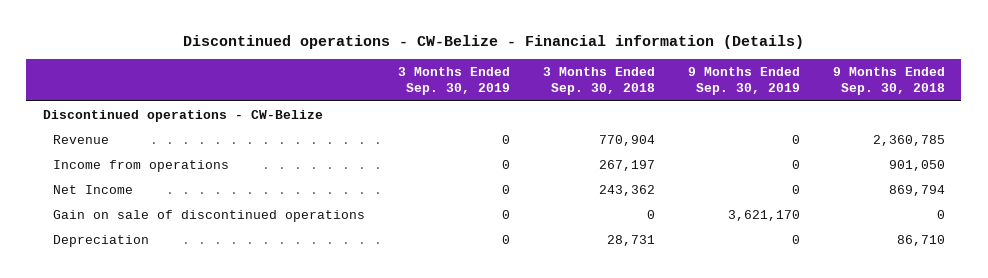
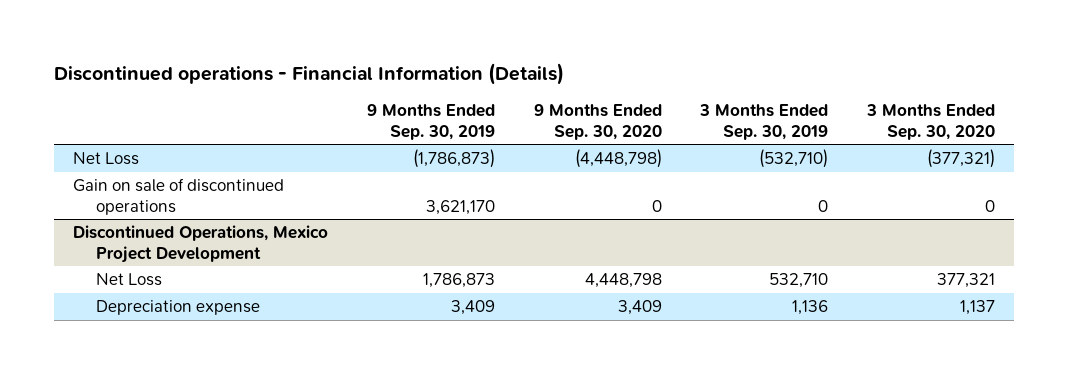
- Discontinued operations - CW-Belize - Financial information (Details)
+ Discontinued operations - Financial Information (Details)
- | 3 Months Ended Sep. 30, 2019 | 3 Months Ended Sep. 30, 2018 | 9 Months Ended Sep. 30, 2019 | 9 Months Ended Sep. 30, 2018
+ | 9 Months Ended Sep. 30, 2019 | 9 Months Ended Sep. 30, 2020 | 3 Months Ended Sep. 30, 2019 | 3 Months Ended Sep. 30, 2020
- Discontinued operations - CW-Belize
- Revenue | 0 | 770,904 | 0 | 2,360,785
- Income from operations | 0 | 267,197 | 0 | 901,050
- Net Income | 0 | 243,362 | 0 | 869,794
+ Net Loss | (1,786,873) | (4,448,798) | (532,710) | (377,321)
- Depreciation | 0 | 28,731 | 0 | 86,710
+ Discontinued Operations, Mexico Project Development
+ Net Loss | 1,786,873 | 4,448,798 | 532,710 | 377,321
+ Depreciation expense | 3,409 | 3,409 | 1,136 | 1,137

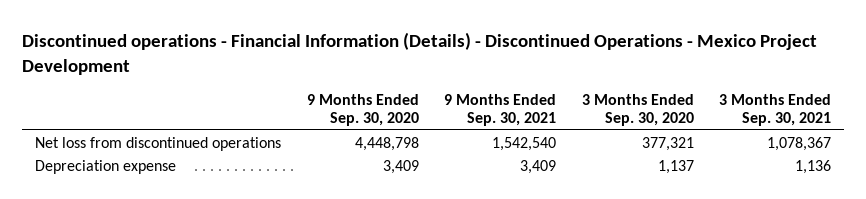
- Discontinued operations - Financial Information (Details)
+ Discontinued operations - Financial Information (Details) - Discontinued Operations - Mexico Project Development
- | 9 Months Ended Sep. 30, 2019 | 9 Months Ended Sep. 30, 2020 | 3 Months Ended Sep. 30, 2019 | 3 Months Ended Sep. 30, 2020
+ | 9 Months Ended Sep. 30, 2020 | 9 Months Ended Sep. 30, 2021 | 3 Months Ended Sep. 30, 2020 | 3 Months Ended Sep. 30, 2021
- Net Loss | (1,786,873) | (4,448,798) | (532,710) | (377,321)
- Gain on sale of discontinued operations | 3,621,170 | 0 | 0 | 0
- Discontinued Operations, Mexico Project Development
- Net Loss | 1,786,873 | 4,448,798 | 532,710 | 377,321
+ Net loss from discontinued operations | 4,448,798 | 1,542,540 | 377,321 | 1,078,367

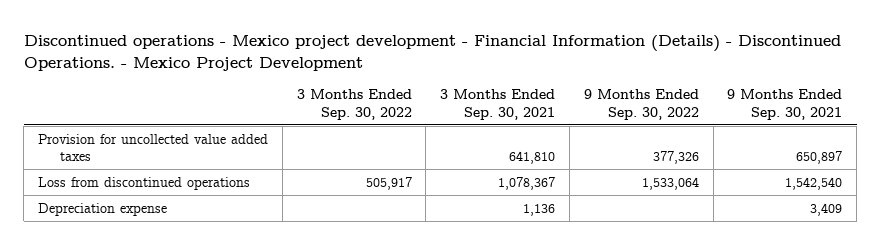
- Discontinued operations - Financial Information (Details) - Discontinued Operations - Mexico Project Development
+ Discontinued operations - Mexico project development - Financial Information (Details) - Discontinued Operations. - Mexico Project Development
- | 9 Months Ended Sep. 30, 2020 | 9 Months Ended Sep. 30, 2021 | 3 Months Ended Sep. 30, 2020 | 3 Months Ended Sep. 30, 2021
+ | 3 Months Ended Sep. 30, 2022 | 3 Months Ended Sep. 30, 2021 | 9 Months Ended Sep. 30, 2022 | 9 Months Ended Sep. 30, 2021
- Net loss from discontinued operations | 4,448,798 | 1,542,540 | 377,321 | 1,078,367
+ Provision for uncollected value added taxes | | 641,810 | 377,326 | 650,897
+ Loss from discontinued operations | 505,917 | 1,078,367 | 1,533,064 | 1,542,540

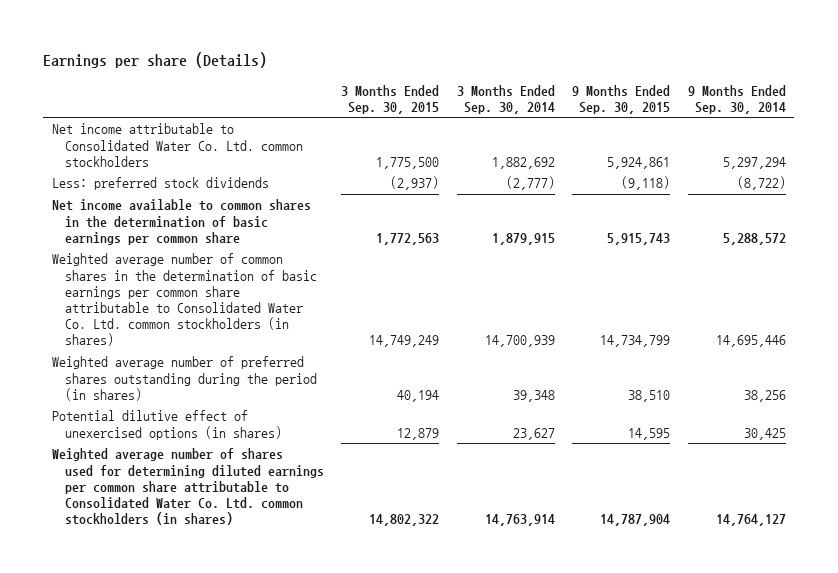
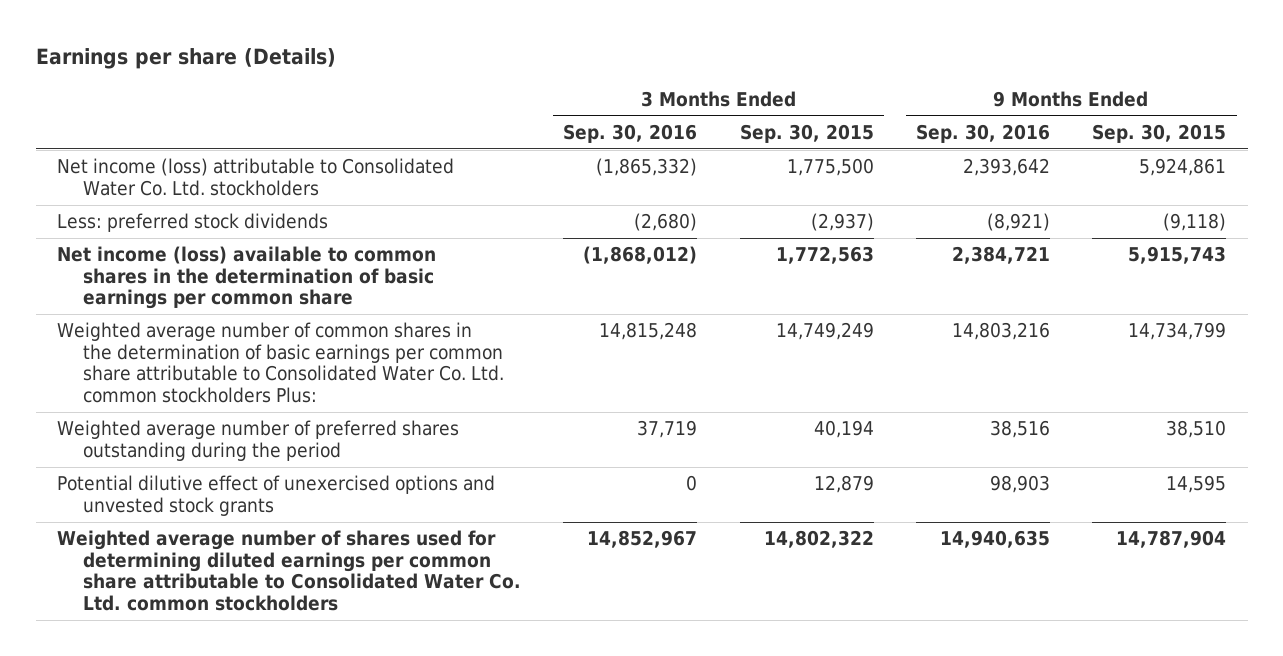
- | 3 Months Ended Sep. 30, 2015 | 3 Months Ended Sep. 30, 2014 | 9 Months Ended Sep. 30, 2015 | 9 Months Ended Sep. 30, 2014
+ | 3 Months Ended Sep. 30, 2016 | 3 Months Ended Sep. 30, 2015 | 9 Months Ended Sep. 30, 2016 | 9 Months Ended Sep. 30, 2015
- Net income attributable to Consolidated Water Co. Ltd. common stockholders | 1,775,500 | 1,882,692 | 5,924,861 | 5,297,294
+ Net income (loss) attributable to Consolidated Water Co. Ltd. stockholders | (1,865,332) | 1,775,500 | 2,393,642 | 5,924,861
- Net income available to common shares in the determination of basic earnings per common share | 1,772,563 | 1,879,915 | 5,915,743 | 5,288,572
- Weighted average number of common shares in the determination of basic earnings per common share attributable to Consolidated Water Co. Ltd. common stockholders (in shares) | 14,749,249 | 14,700,939 | 14,734,799 | 14,695,446
- Weighted average number of preferred shares outstanding during the period (in shares) | 40,194 | 39,348 | 38,510 | 38,256
- Potential dilutive effect of unexercised options (in shares) | 12,879 | 23,627 | 14,595 | 30,425
- Weighted average number of shares used for determining diluted earnings per common share attributable to Consolidated Water Co. Ltd. common stockholders (in shares) | 14,802,322 | 14,763,914 | 14,787,904 | 14,764,127
+ Net income (loss) available to common shares in the determination of basic earnings per common share | (1,868,012) | 1,772,563 | 2,384,721 | 5,915,743
+ Weighted average number of common shares in the determination of basic earnings per common share attributable to Consolidated Water Co. Ltd. common stockholders Plus: | 14,815,248 | 14,749,249 | 14,803,216 | 14,734,799
+ Weighted average number of preferred shares outstanding during the period | 37,719 | 40,194 | 38,516 | 38,510
+ Potential dilutive effect of unexercised options and unvested stock grants | 0 | 12,879 | 98,903 | 14,595
+ Weighted average number of shares used for determining diluted earnings per common share attributable to Consolidated Water Co. Ltd. common stockholders | 14,852,967 | 14,802,322 | 14,940,635 | 14,787,904

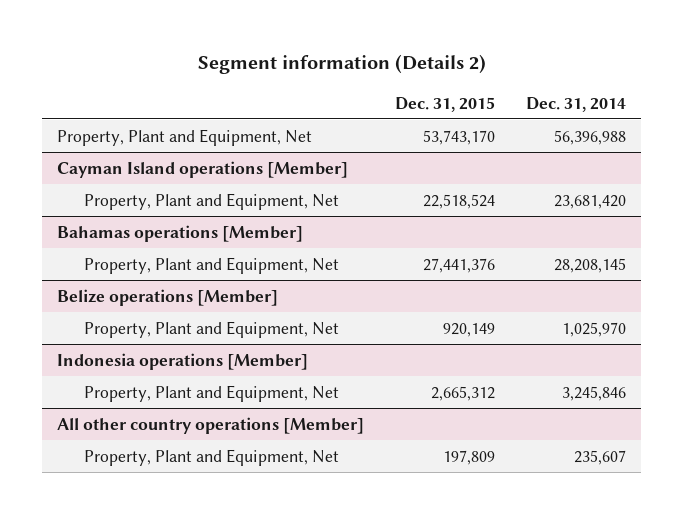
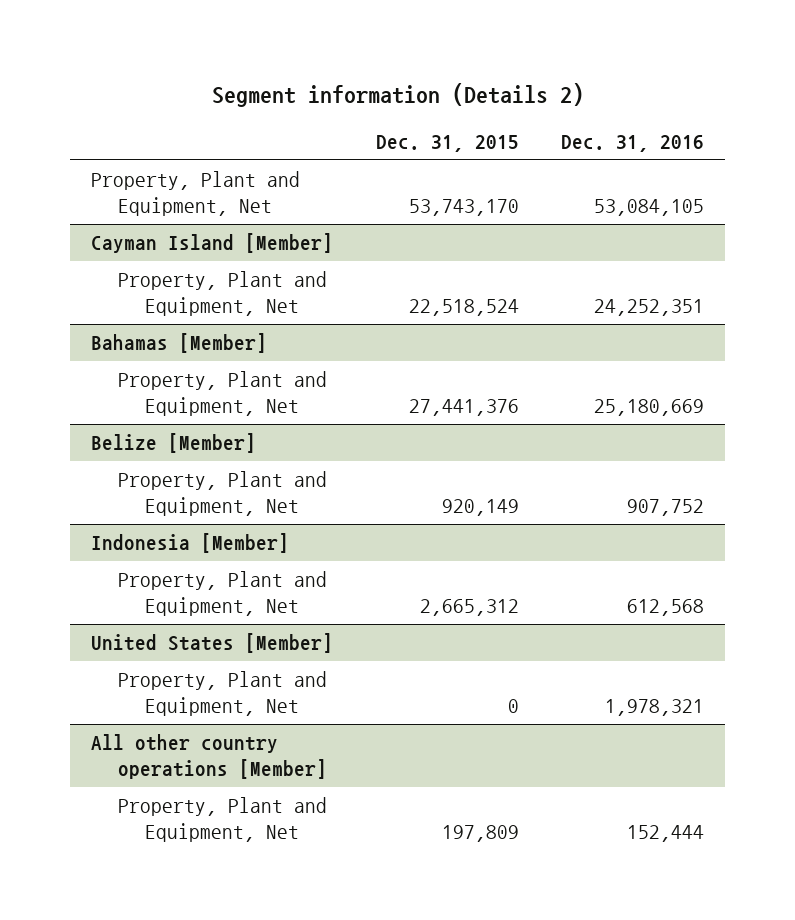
- | Dec. 31, 2015 | Dec. 31, 2014
+ | Dec. 31, 2015 | Dec. 31, 2016
- Cayman Island operations [Member]
+ Cayman Island [Member]
- Bahamas operations [Member]
+ Bahamas [Member]
- Belize operations [Member]
+ Belize [Member]
- Indonesia operations [Member]
+ Indonesia [Member]
+ United States [Member]
+ Property, Plant and Equipment, Net | 0 | 1,978,321

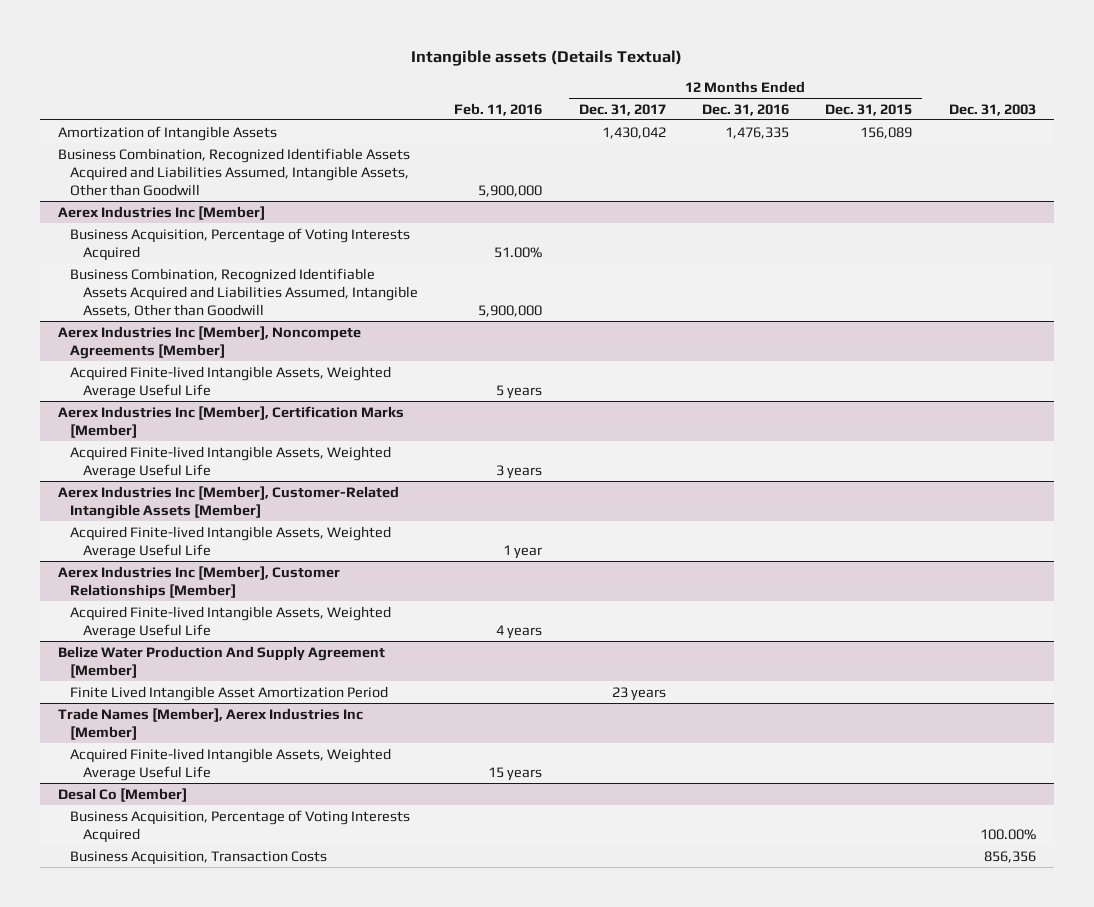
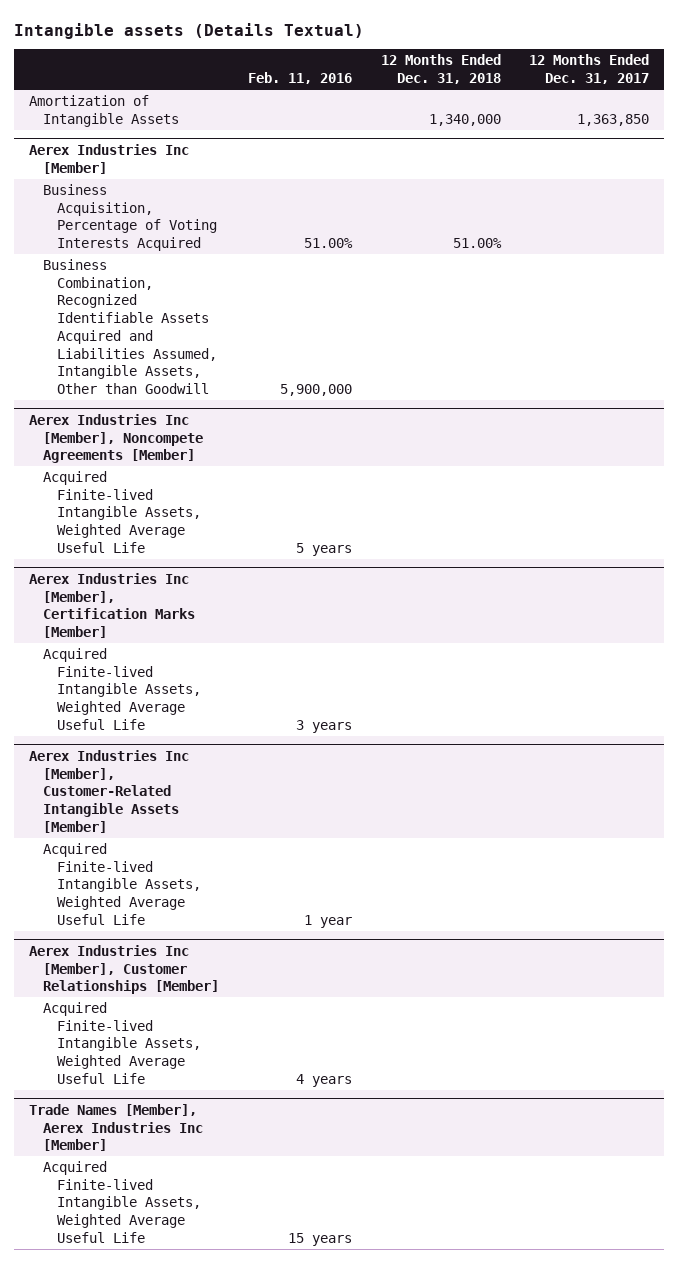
- | Feb. 11, 2016 | 12 Months Ended Dec. 31, 2017 | 12 Months Ended Dec. 31, 2016 | 12 Months Ended Dec. 31, 2015 | Dec. 31, 2003
+ | Feb. 11, 2016 | 12 Months Ended Dec. 31, 2018 | 12 Months Ended Dec. 31, 2017
- Amortization of Intangible Assets | | 1,430,042 | 1,476,335 | 156,089 |
- Business Combination, Recognized Identifiable Assets Acquired and Liabilities Assumed, Intangible Assets, Other than Goodwill | 5,900,000 | | | |
+ Amortization of Intangible Assets | | 1,340,000 | 1,363,850
- Belize Water Production And Supply Agreement [Member]
- Finite Lived Intangible Asset Amortization Period | | 23 years | | |
- Desal Co [Member]
- Business Acquisition, Percentage of Voting Interests Acquired | | | | | 100.00%
- Business Acquisition, Transaction Costs | | | | | 856,356

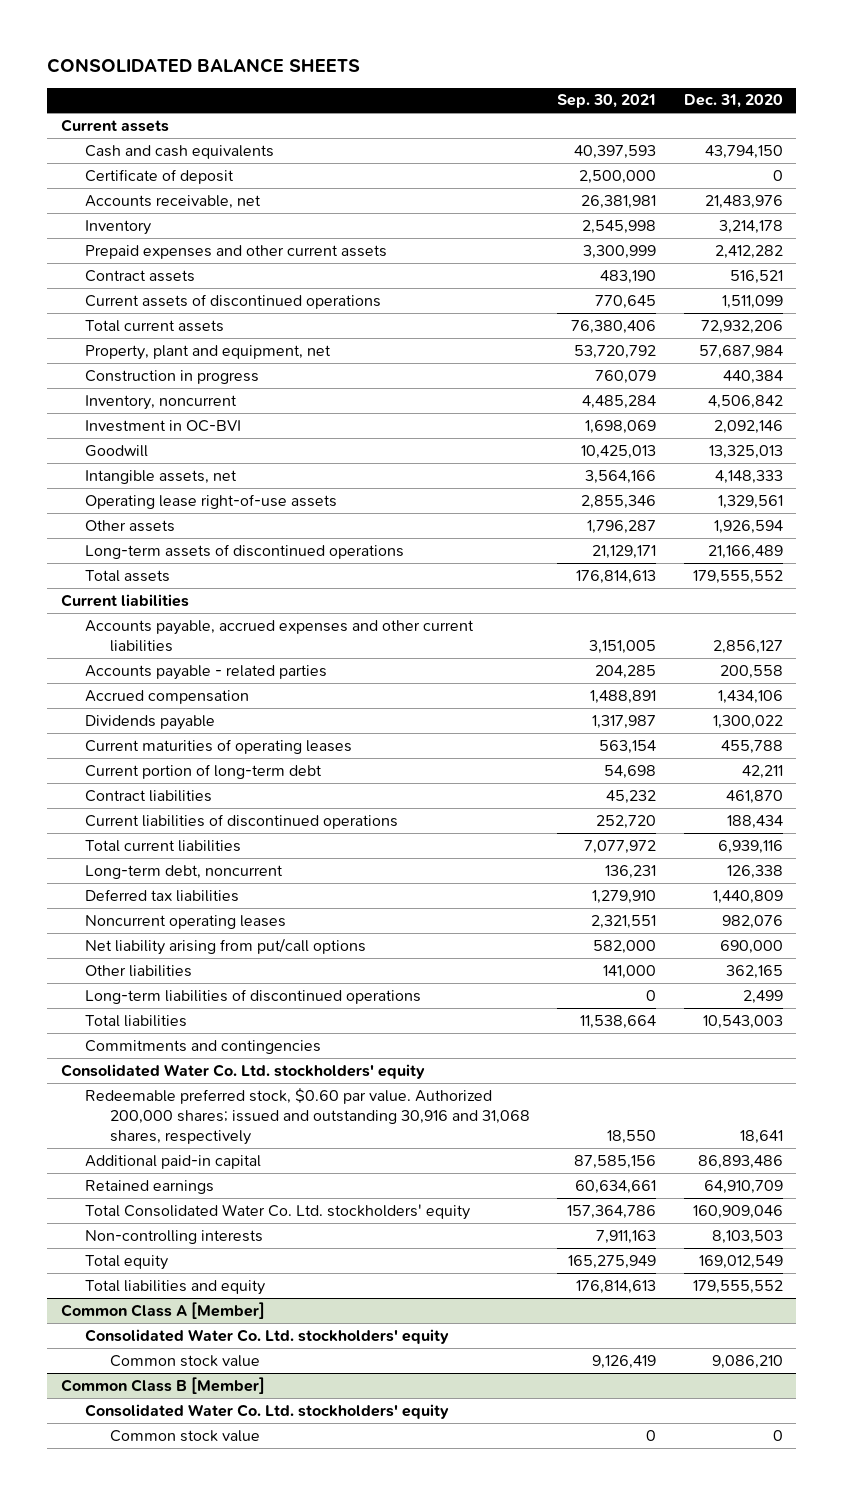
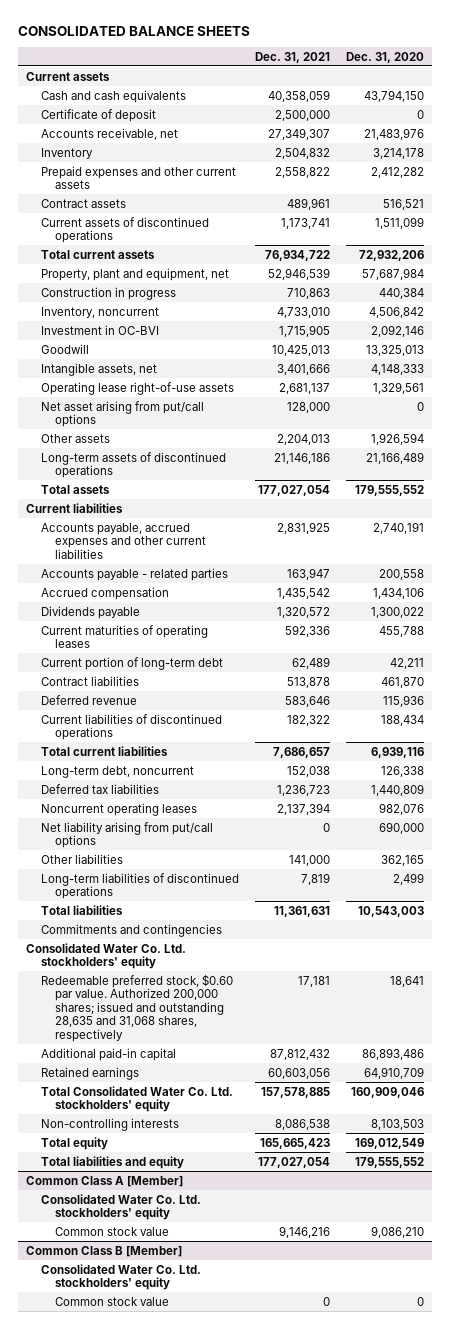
- | Sep. 30, 2021 | Dec. 31, 2020
+ | Dec. 31, 2021 | Dec. 31, 2020
+ Net asset arising from put/call options | 128,000 | 0
- Accounts payable, accrued expenses and other current liabilities | 3,151,005 | 2,856,127
+ Accounts payable, accrued expenses and other current liabilities | 2,831,925 | 2,740,191
+ Deferred revenue | 583,646 | 115,936
- Redeemable preferred stock, $0.60 par value. Authorized 200,000 shares; issued and outstanding 30,916 and 31,068 shares, respectively | 18,550 | 18,641
+ Redeemable preferred stock, $0.60 par value. Authorized 200,000 shares; issued and outstanding 28,635 and 31,068 shares, respectively | 17,181 | 18,641

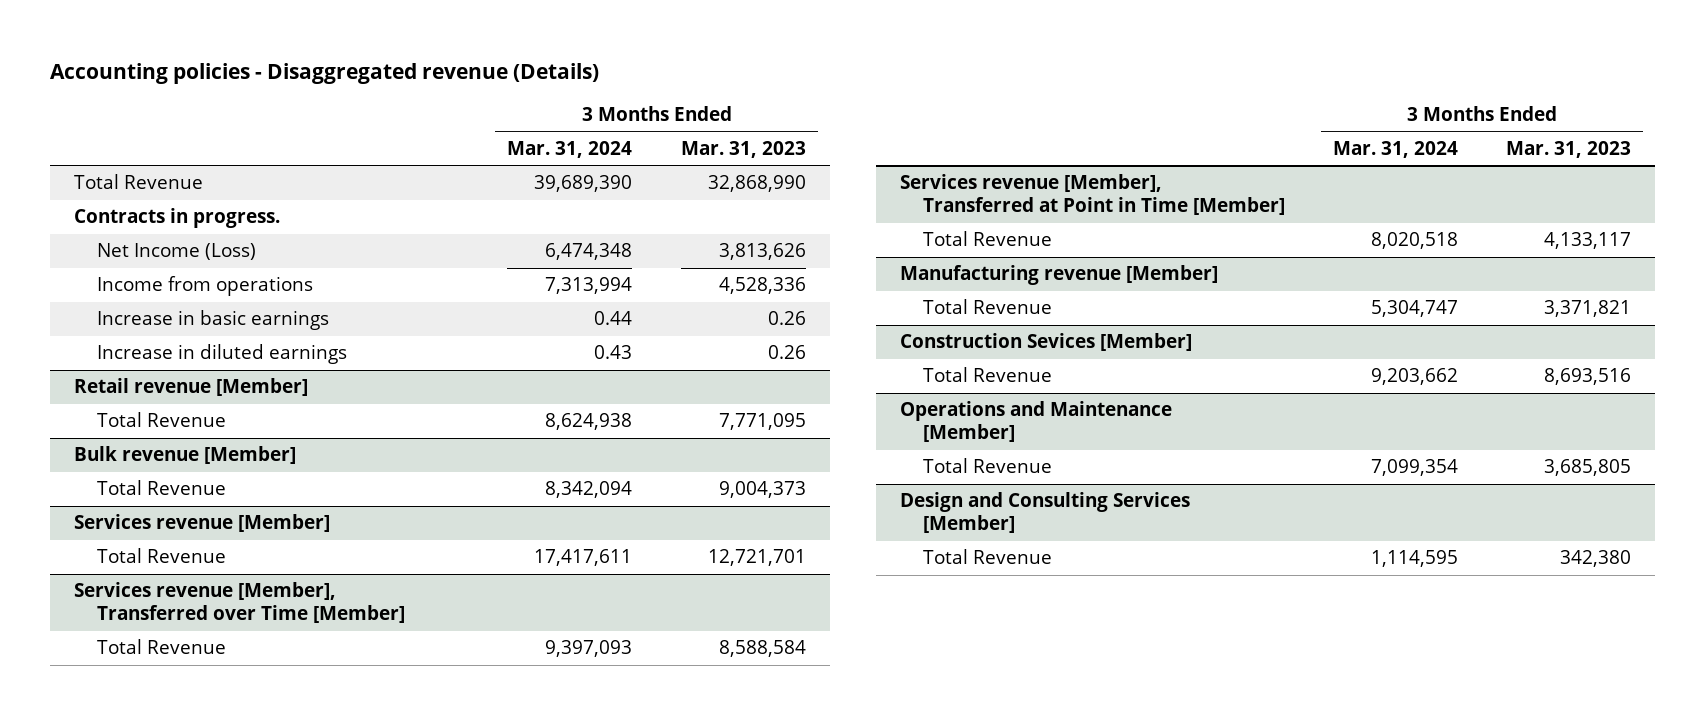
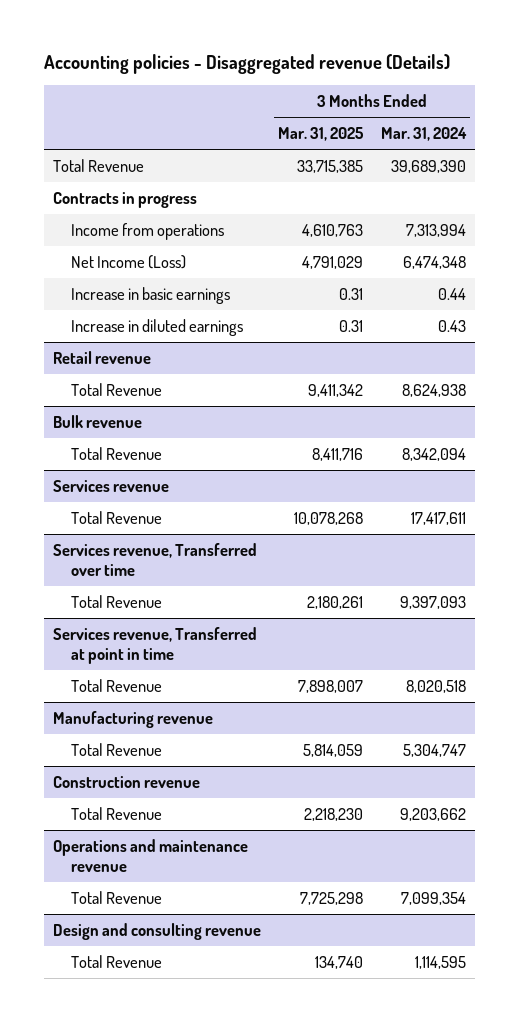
- | 3 Months Ended Mar. 31, 2024 | 3 Months Ended Mar. 31, 2023
+ | 3 Months Ended Mar. 31, 2025 | 3 Months Ended Mar. 31, 2024
- Contracts in progress.
+ Contracts in progress
moved down: Net Income (Loss) | 4,791,029 | 6,474,348
- Retail revenue [Member]
+ Retail revenue
- Bulk revenue [Member]
+ Bulk revenue
- Services revenue [Member]
+ Services revenue
- Services revenue [Member], Transferred over Time [Member]
+ Services revenue, Transferred over time
- Services revenue [Member], Transferred at Point in Time [Member]
+ Services revenue, Transferred at point in time
- Manufacturing revenue [Member]
+ Manufacturing revenue
- Construction Sevices [Member]
+ Construction revenue
- Operations and Maintenance [Member]
+ Operations and maintenance revenue
- Design and Consulting Services [Member]
+ Design and consulting revenue

